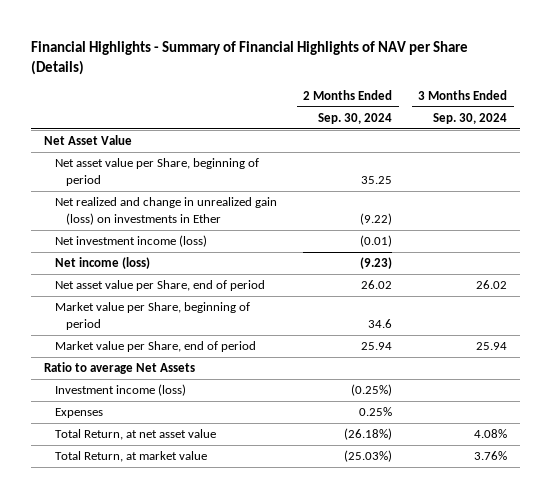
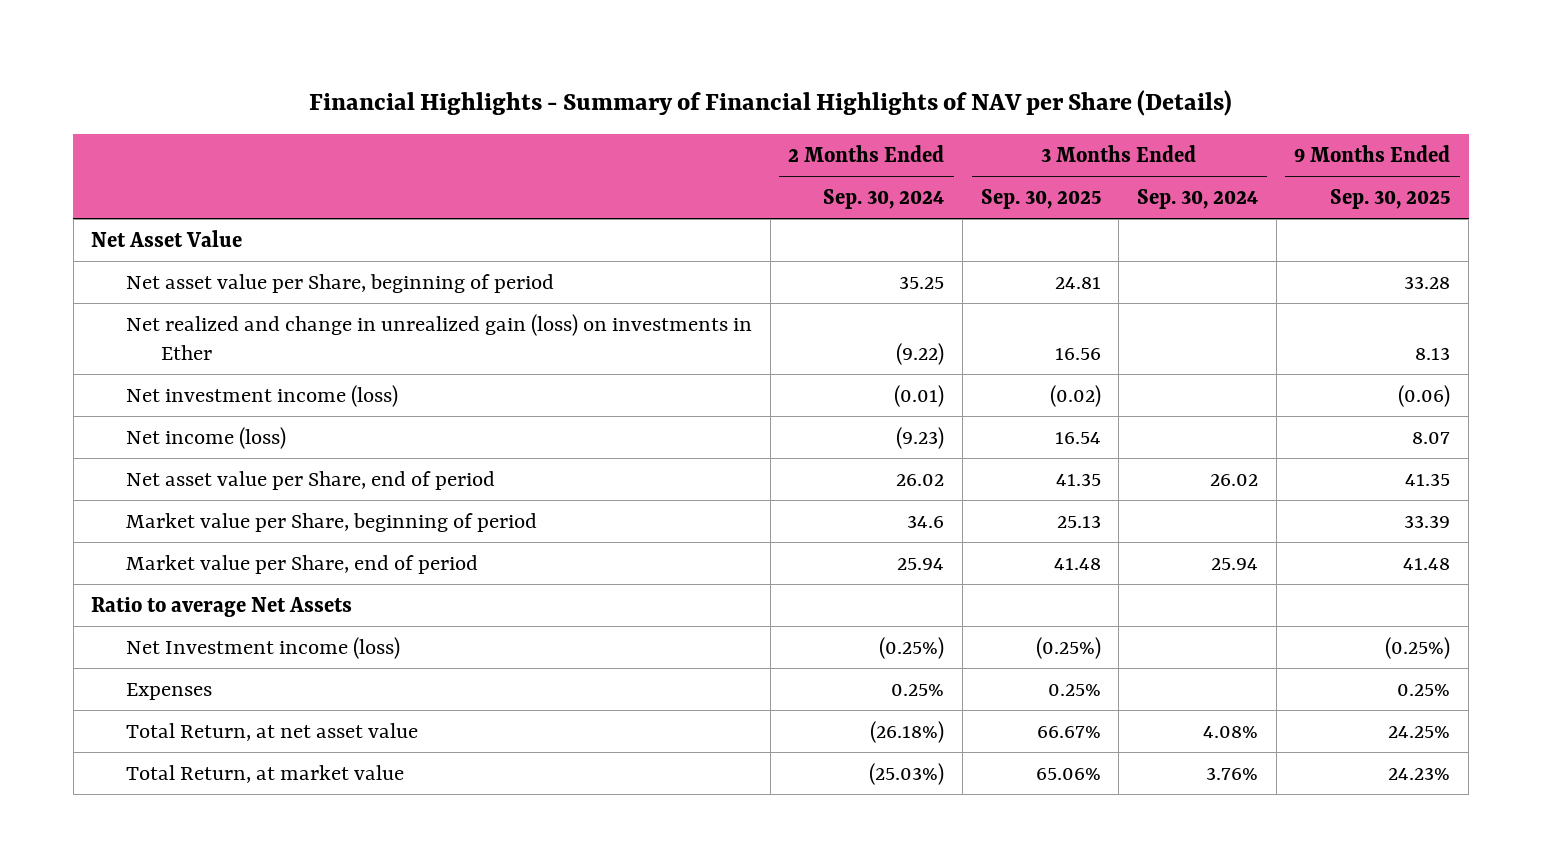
- | 2 Months Ended Sep. 30, 2024 | 3 Months Ended Sep. 30, 2024
+ | 2 Months Ended Sep. 30, 2024 | 3 Months Ended Sep. 30, 2025 | 3 Months Ended Sep. 30, 2024 | 9 Months Ended Sep. 30, 2025
- Investment income (loss) | (0.25%) |
+ Net Investment income (loss) | (0.25%) | (0.25%) | | (0.25%)

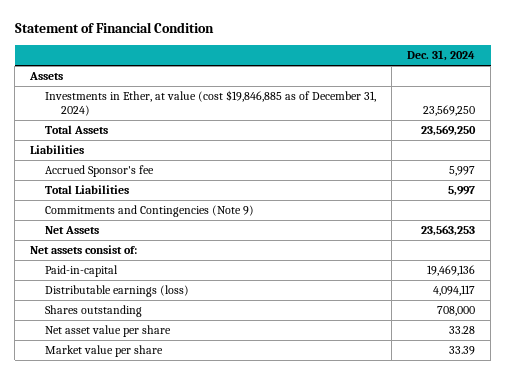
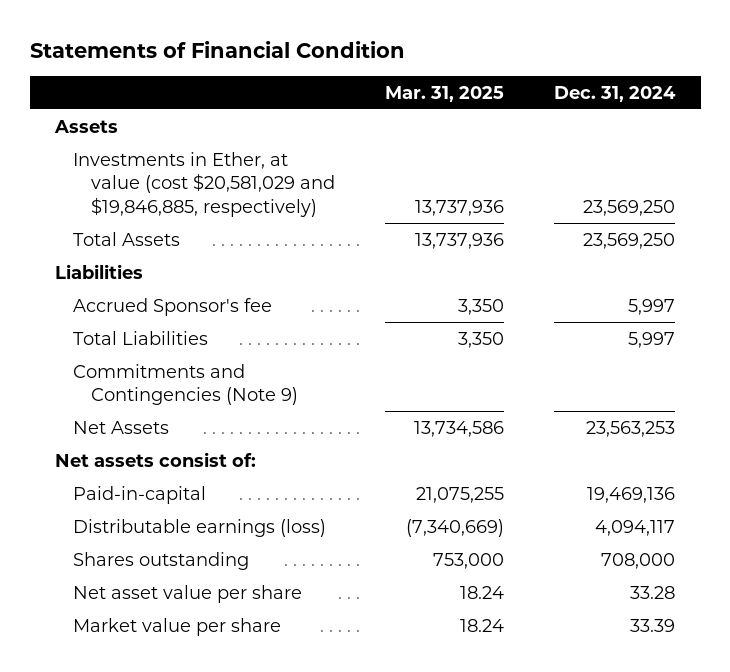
- Statement of Financial Condition
+ Statements of Financial Condition
- | Dec. 31, 2024
+ | Mar. 31, 2025 | Dec. 31, 2024
- Investments in Ether, at value (cost $19,846,885 as of December 31, 2024) | 23,569,250
+ Investments in Ether, at value (cost $20,581,029 and $19,846,885, respectively) | 13,737,936 | 23,569,250

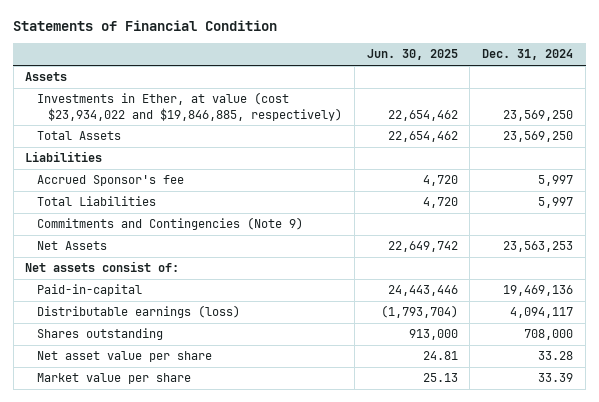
- | Mar. 31, 2025 | Dec. 31, 2024
+ | Jun. 30, 2025 | Dec. 31, 2024
- Investments in Ether, at value (cost $20,581,029 and $19,846,885, respectively) | 13,737,936 | 23,569,250
+ Investments in Ether, at value (cost $23,934,022 and $19,846,885, respectively) | 22,654,462 | 23,569,250

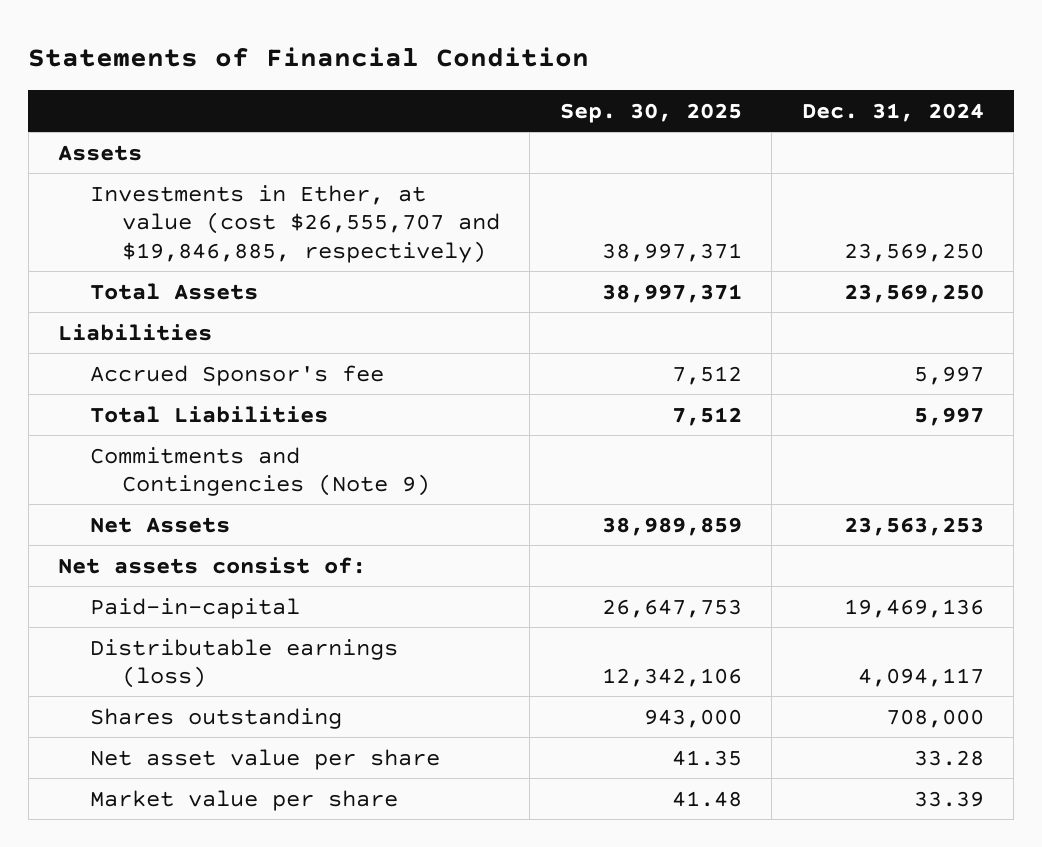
- | Jun. 30, 2025 | Dec. 31, 2024
+ | Sep. 30, 2025 | Dec. 31, 2024
- Investments in Ether, at value (cost $23,934,022 and $19,846,885, respectively) | 22,654,462 | 23,569,250
+ Investments in Ether, at value (cost $26,555,707 and $19,846,885, respectively) | 38,997,371 | 23,569,250

